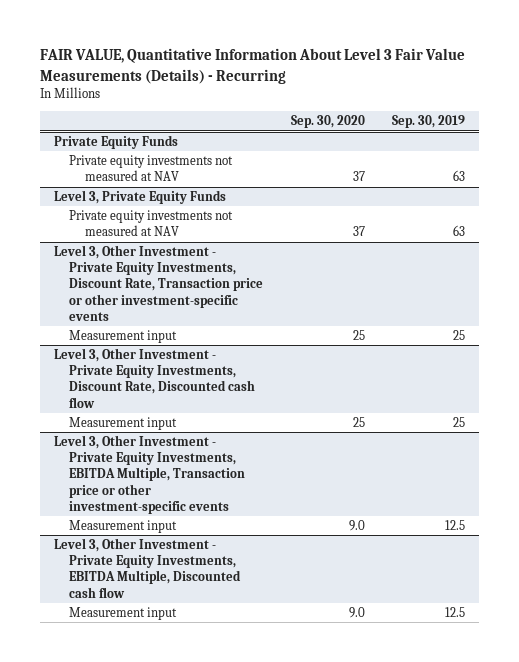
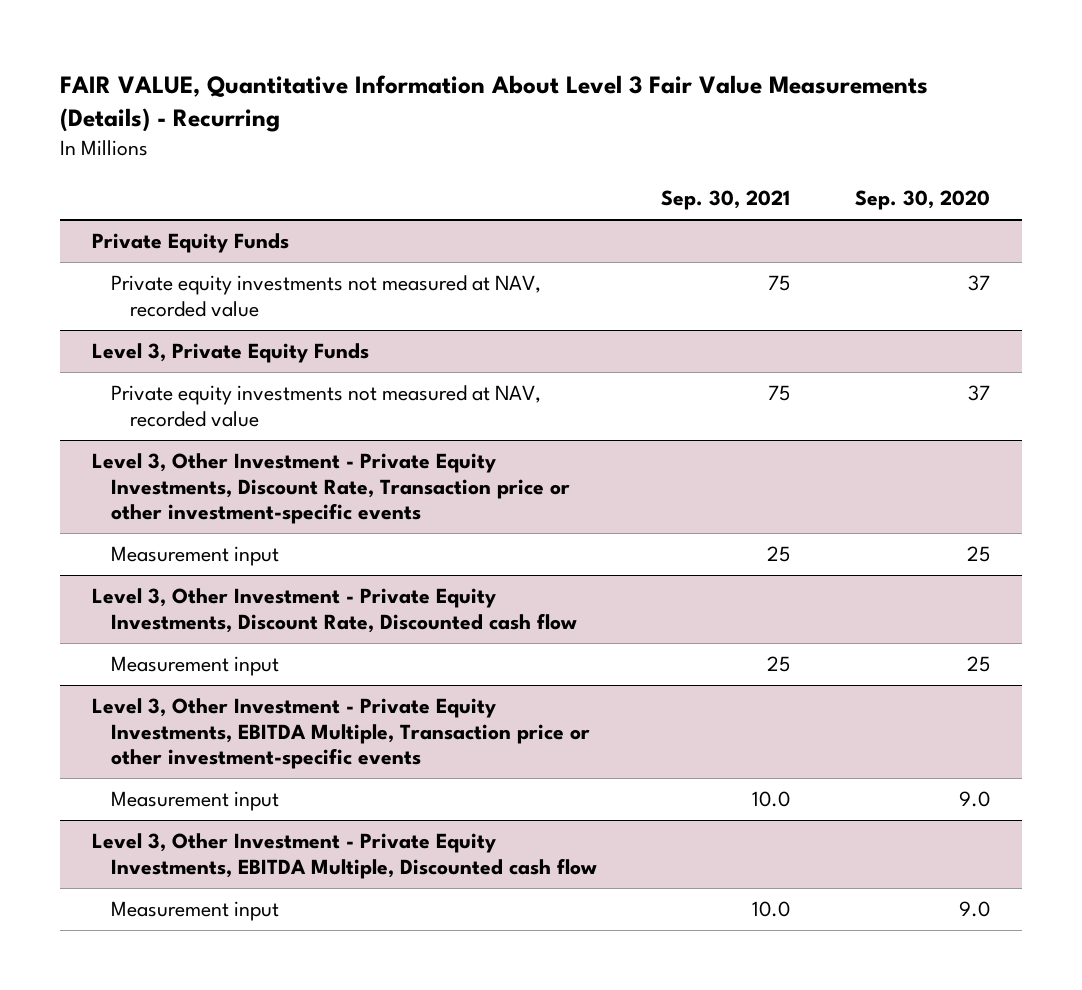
- | Sep. 30, 2020 | Sep. 30, 2019
+ | Sep. 30, 2021 | Sep. 30, 2020
@ Private Equity Funds
- Private equity investments not measured at NAV | 37 | 63
+ Private equity investments not measured at NAV, recorded value | 75 | 37
@ Level 3, Private Equity Funds
- Private equity investments not measured at NAV | 37 | 63
+ Private equity investments not measured at NAV, recorded value | 75 | 37

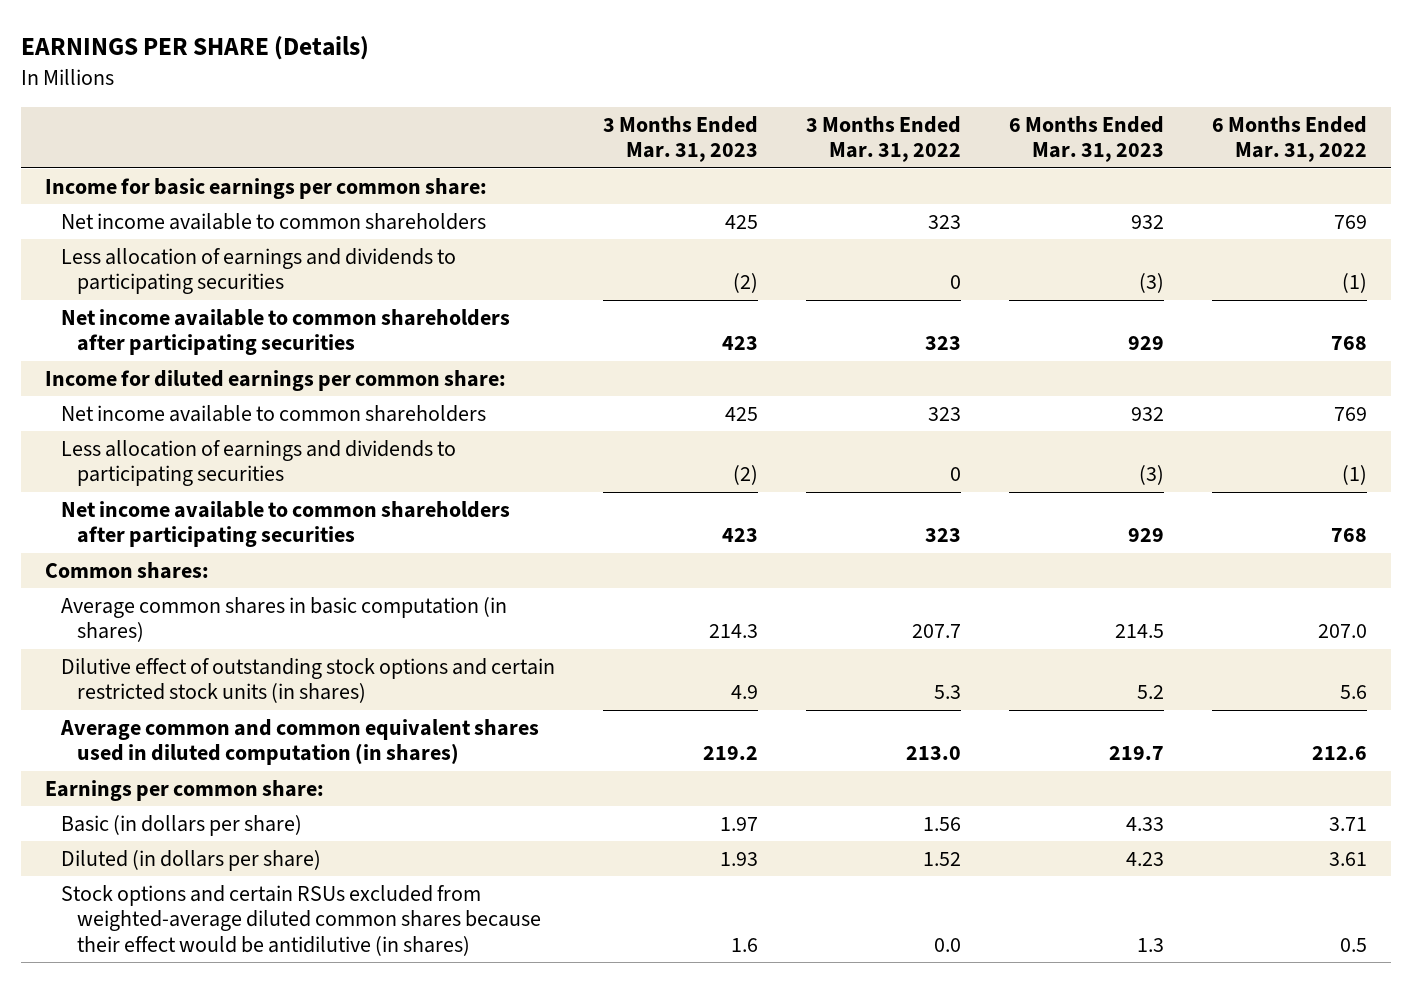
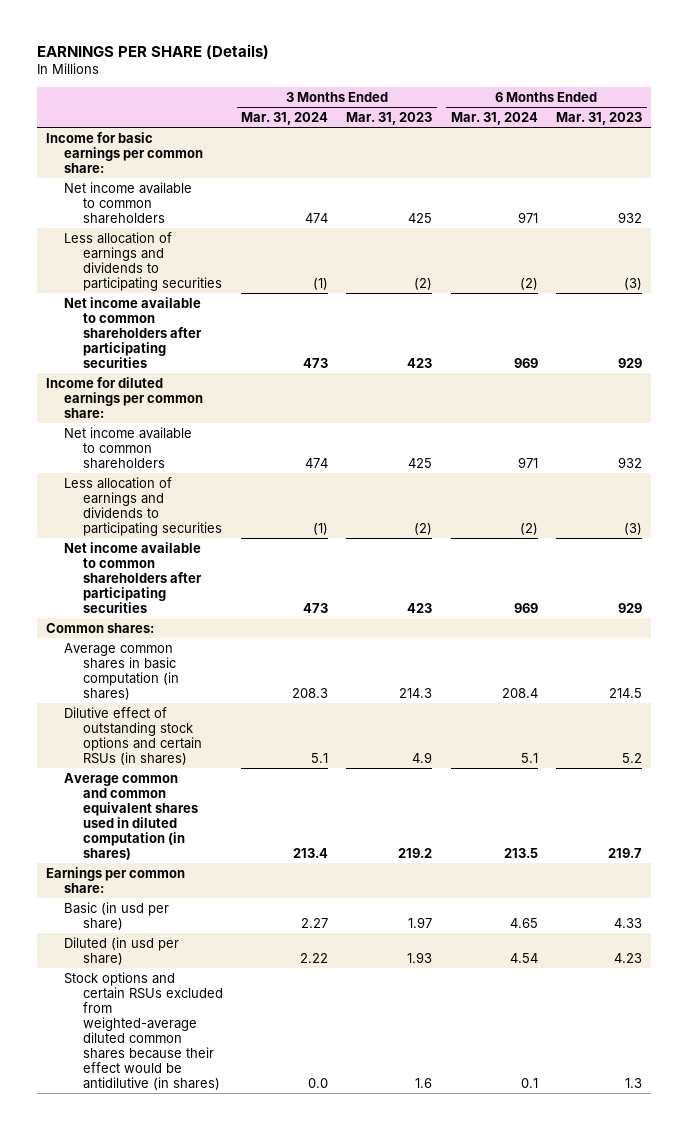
- | 3 Months Ended Mar. 31, 2023 | 3 Months Ended Mar. 31, 2022 | 6 Months Ended Mar. 31, 2023 | 6 Months Ended Mar. 31, 2022
+ | 3 Months Ended Mar. 31, 2024 | 3 Months Ended Mar. 31, 2023 | 6 Months Ended Mar. 31, 2024 | 6 Months Ended Mar. 31, 2023
- Dilutive effect of outstanding stock options and certain restricted stock units (in shares) | 4.9 | 5.3 | 5.2 | 5.6
+ Dilutive effect of outstanding stock options and certain RSUs (in shares) | 5.1 | 4.9 | 5.1 | 5.2
- Basic (in dollars per share) | 1.97 | 1.56 | 4.33 | 3.71
- Diluted (in dollars per share) | 1.93 | 1.52 | 4.23 | 3.61
+ Basic (in usd per share) | 2.27 | 1.97 | 4.65 | 4.33
+ Diluted (in usd per share) | 2.22 | 1.93 | 4.54 | 4.23

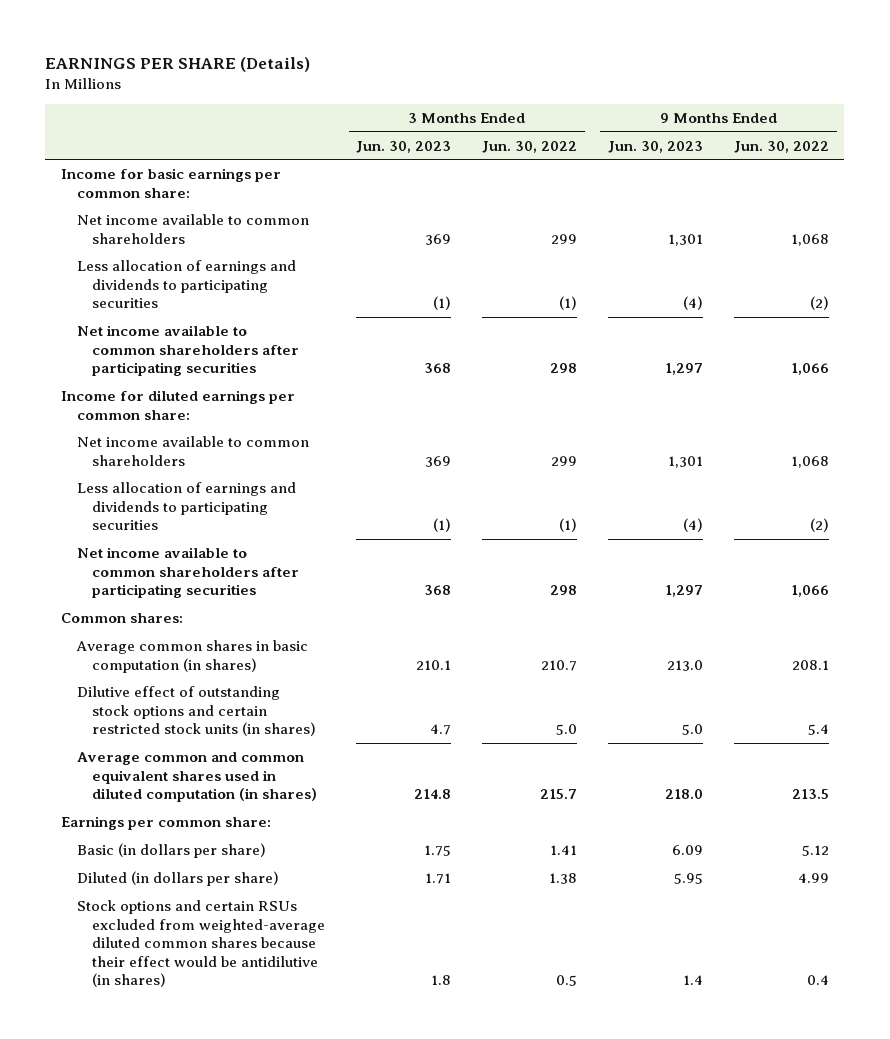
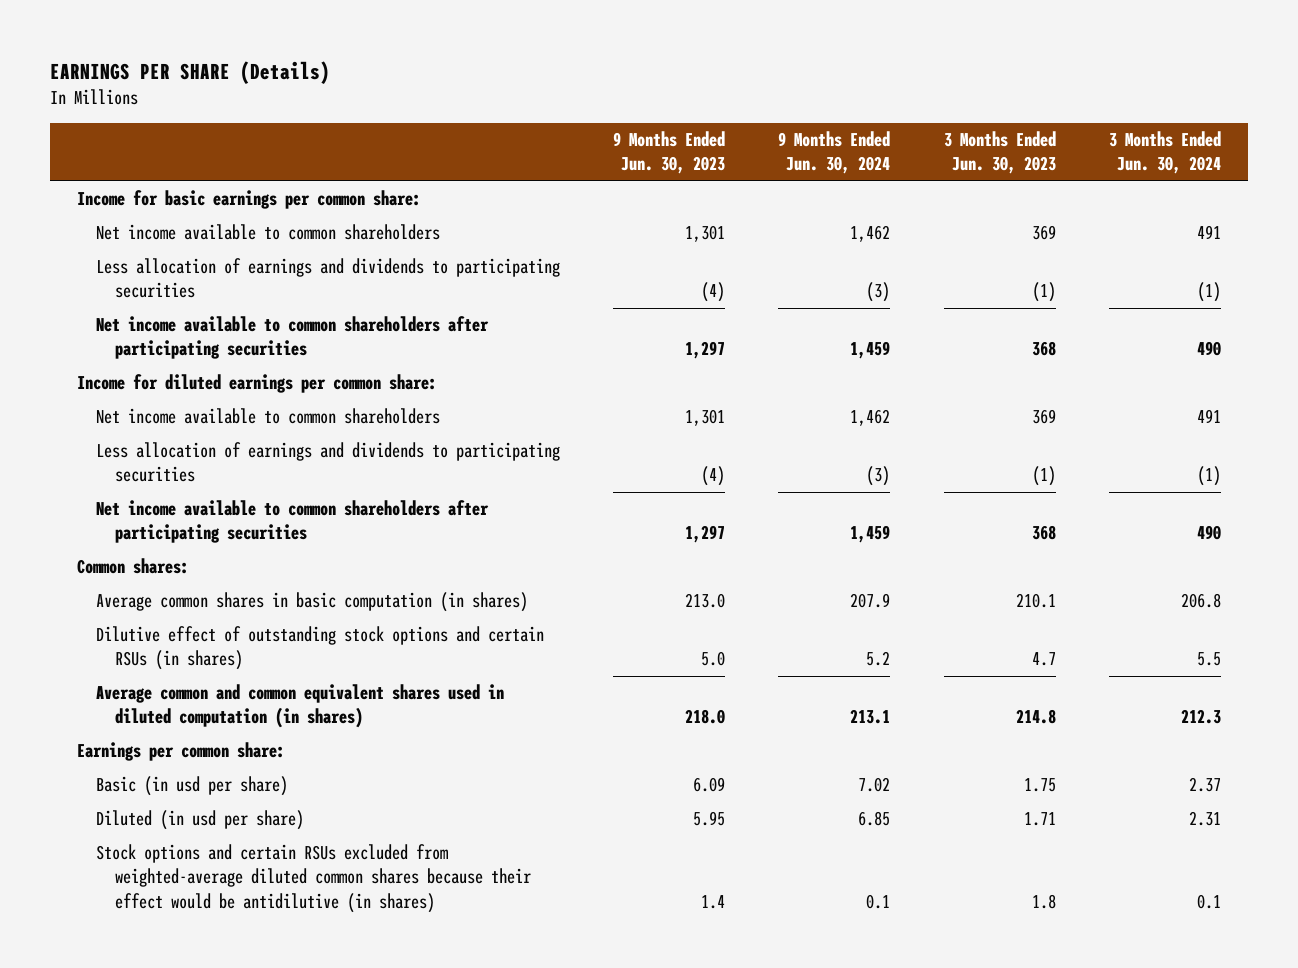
- | 3 Months Ended Jun. 30, 2023 | 3 Months Ended Jun. 30, 2022 | 9 Months Ended Jun. 30, 2023 | 9 Months Ended Jun. 30, 2022
+ | 9 Months Ended Jun. 30, 2023 | 9 Months Ended Jun. 30, 2024 | 3 Months Ended Jun. 30, 2023 | 3 Months Ended Jun. 30, 2024
- Dilutive effect of outstanding stock options and certain restricted stock units (in shares) | 4.7 | 5.0 | 5.0 | 5.4
+ Dilutive effect of outstanding stock options and certain RSUs (in shares) | 5.0 | 5.2 | 4.7 | 5.5
- Basic (in dollars per share) | 1.75 | 1.41 | 6.09 | 5.12
- Diluted (in dollars per share) | 1.71 | 1.38 | 5.95 | 4.99
+ Basic (in usd per share) | 6.09 | 7.02 | 1.75 | 2.37
+ Diluted (in usd per share) | 5.95 | 6.85 | 1.71 | 2.31

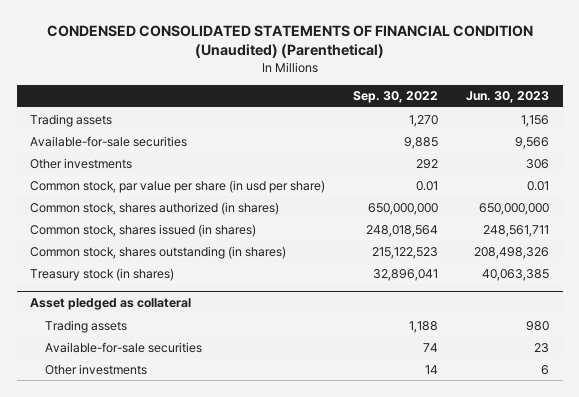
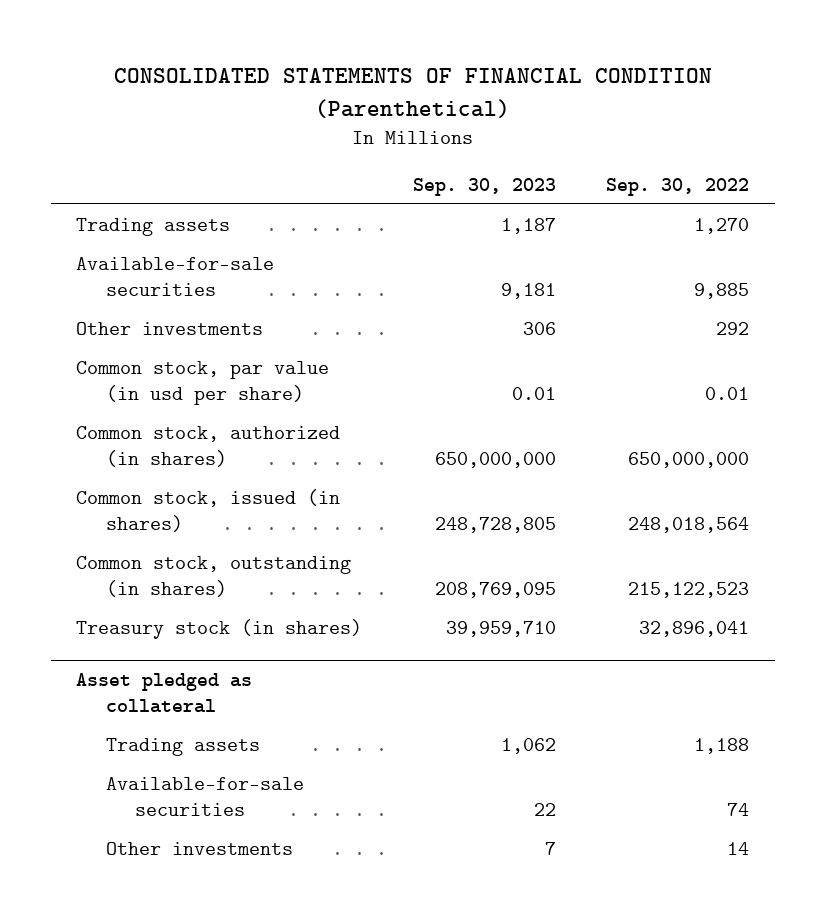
- CONDENSED CONSOLIDATED STATEMENTS OF FINANCIAL CONDITION (Unaudited) (Parenthetical)
+ CONSOLIDATED STATEMENTS OF FINANCIAL CONDITION (Parenthetical)
- | Sep. 30, 2022 | Jun. 30, 2023
+ | Sep. 30, 2023 | Sep. 30, 2022
- Common stock, par value per share (in usd per share) | 0.01 | 0.01
- Common stock, shares authorized (in shares) | 650,000,000 | 650,000,000
- Common stock, shares issued (in shares) | 248,018,564 | 248,561,711
- Common stock, shares outstanding (in shares) | 215,122,523 | 208,498,326
+ Common stock, par value (in usd per share) | 0.01 | 0.01
+ Common stock, authorized (in shares) | 650,000,000 | 650,000,000
+ Common stock, issued (in shares) | 248,728,805 | 248,018,564
+ Common stock, outstanding (in shares) | 208,769,095 | 215,122,523

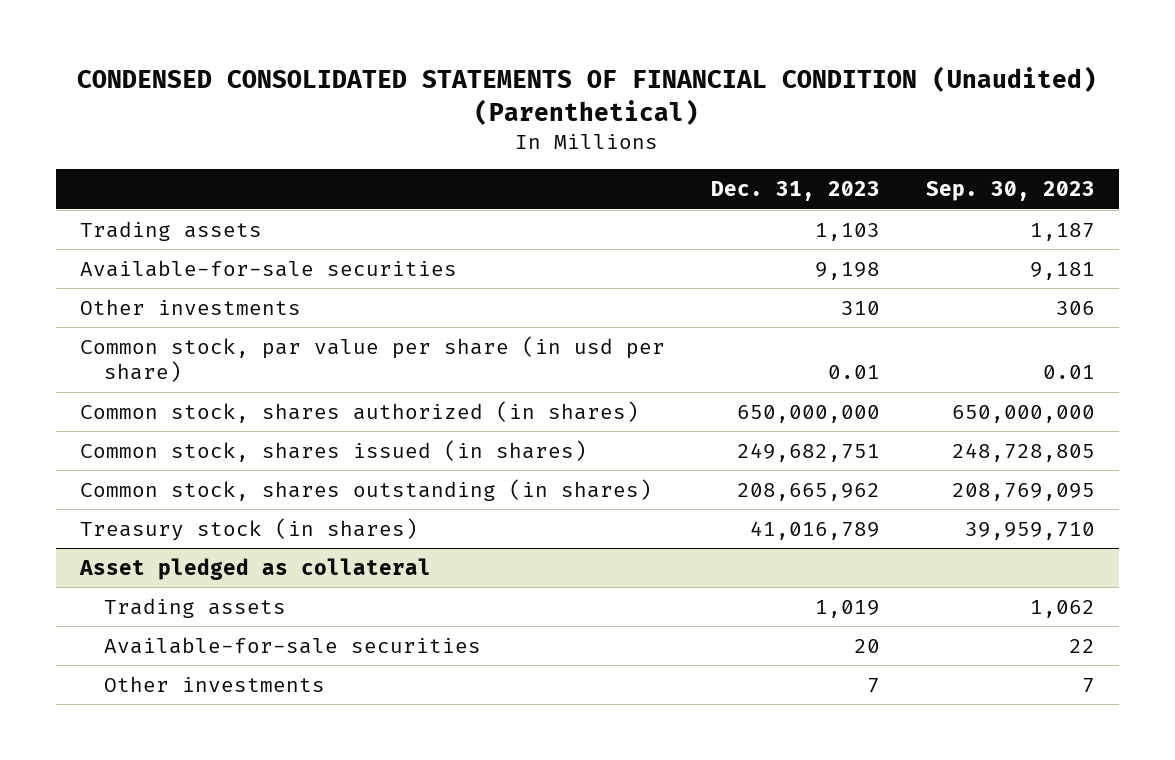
- CONSOLIDATED STATEMENTS OF FINANCIAL CONDITION (Parenthetical)
+ CONDENSED CONSOLIDATED STATEMENTS OF FINANCIAL CONDITION (Unaudited) (Parenthetical)
- | Sep. 30, 2023 | Sep. 30, 2022
+ | Dec. 31, 2023 | Sep. 30, 2023
- Common stock, par value (in usd per share) | 0.01 | 0.01
- Common stock, authorized (in shares) | 650,000,000 | 650,000,000
- Common stock, issued (in shares) | 248,728,805 | 248,018,564
- Common stock, outstanding (in shares) | 208,769,095 | 215,122,523
+ Common stock, par value per share (in usd per share) | 0.01 | 0.01
+ Common stock, shares authorized (in shares) | 650,000,000 | 650,000,000
+ Common stock, shares issued (in shares) | 249,682,751 | 248,728,805
+ Common stock, shares outstanding (in shares) | 208,665,962 | 208,769,095

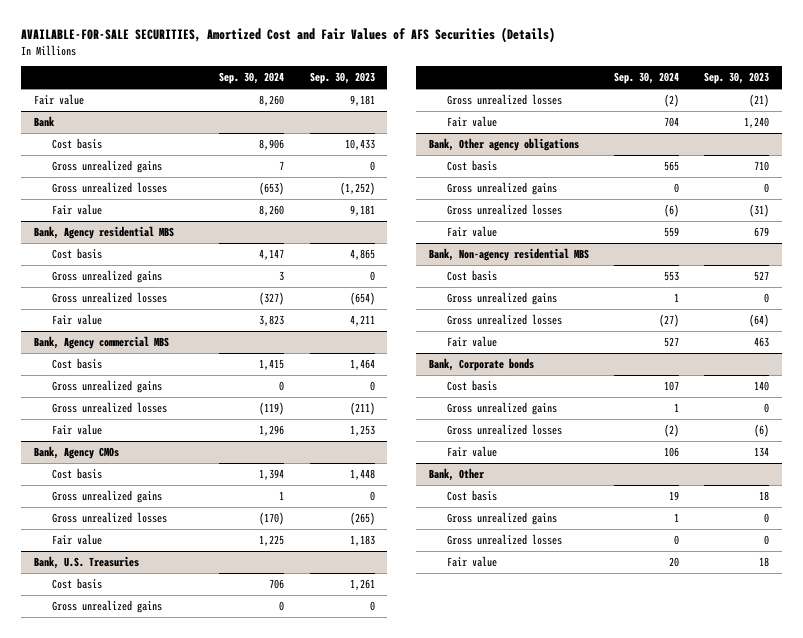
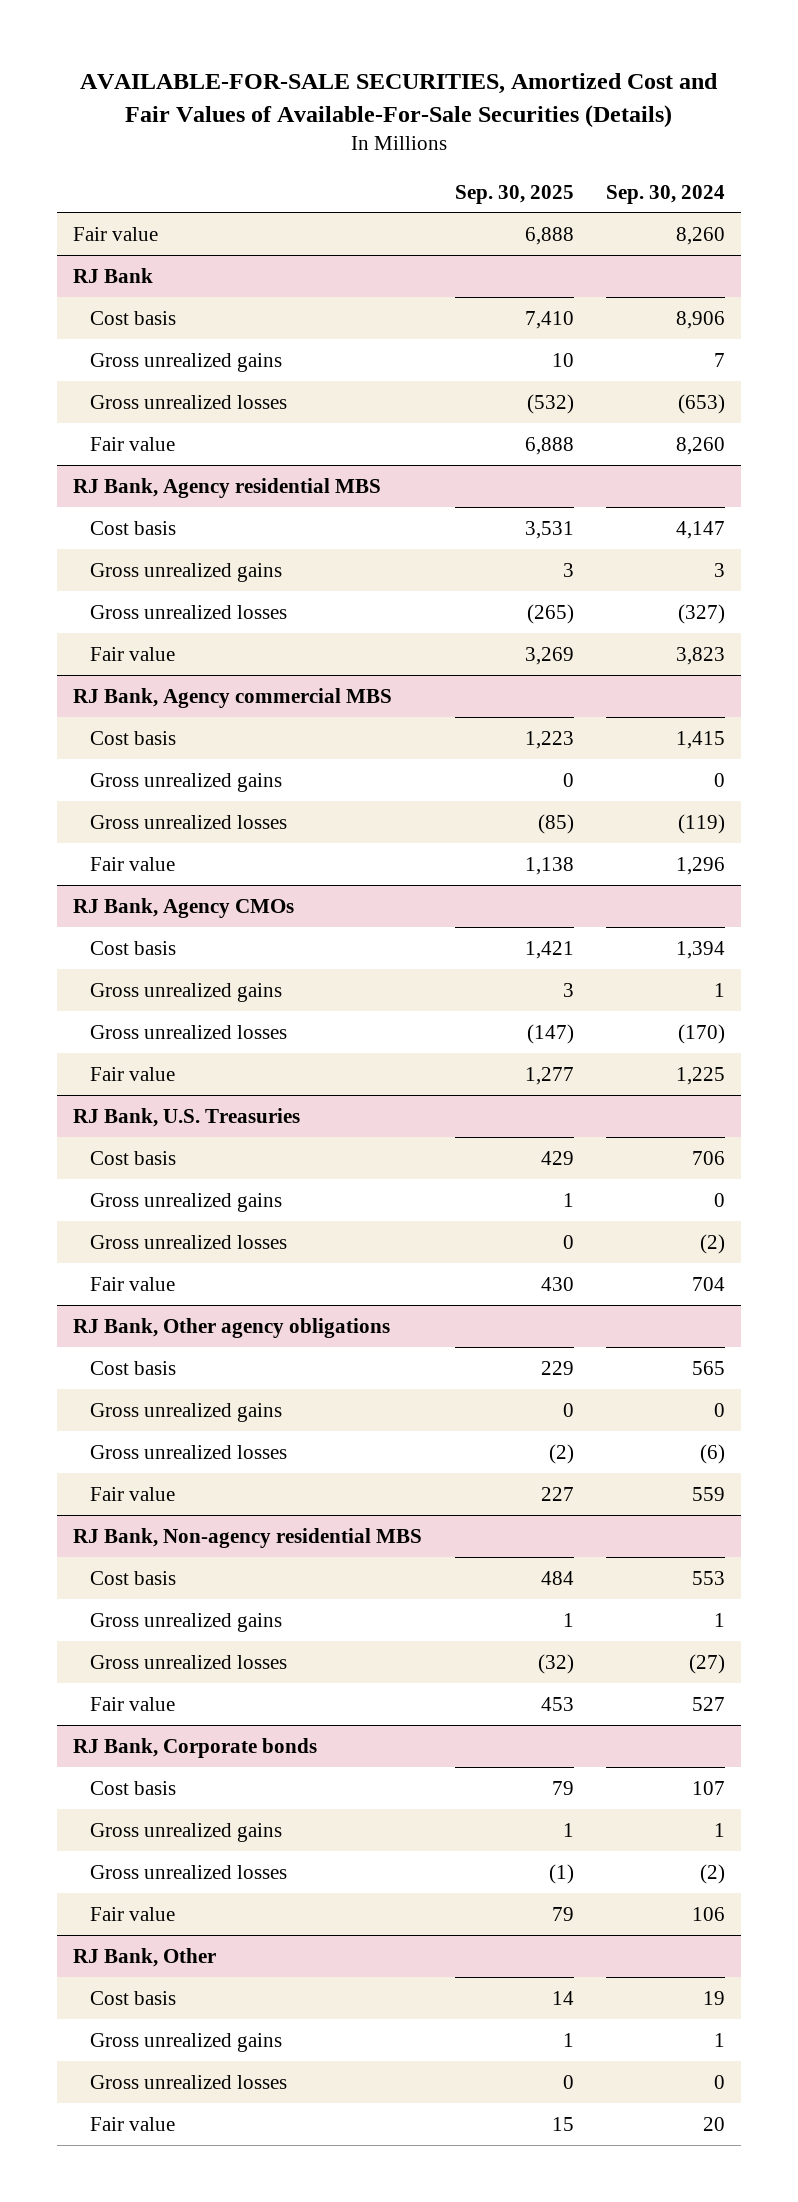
- AVAILABLE-FOR-SALE SECURITIES, Amortized Cost and Fair Values of AFS Securities (Details)
+ AVAILABLE-FOR-SALE SECURITIES, Amortized Cost and Fair Values of Available-For-Sale Securities (Details)
- | Sep. 30, 2024 | Sep. 30, 2023
+ | Sep. 30, 2025 | Sep. 30, 2024
- Bank
+ RJ Bank
- Bank, Agency residential MBS
+ RJ Bank, Agency residential MBS
- Bank, Agency commercial MBS
+ RJ Bank, Agency commercial MBS
- Bank, Agency CMOs
+ RJ Bank, Agency CMOs
- Bank, U.S. Treasuries
+ RJ Bank, U.S. Treasuries
- Bank, Other agency obligations
+ RJ Bank, Other agency obligations
- Bank, Non-agency residential MBS
+ RJ Bank, Non-agency residential MBS
- Bank, Corporate bonds
+ RJ Bank, Corporate bonds
- Bank, Other
+ RJ Bank, Other

